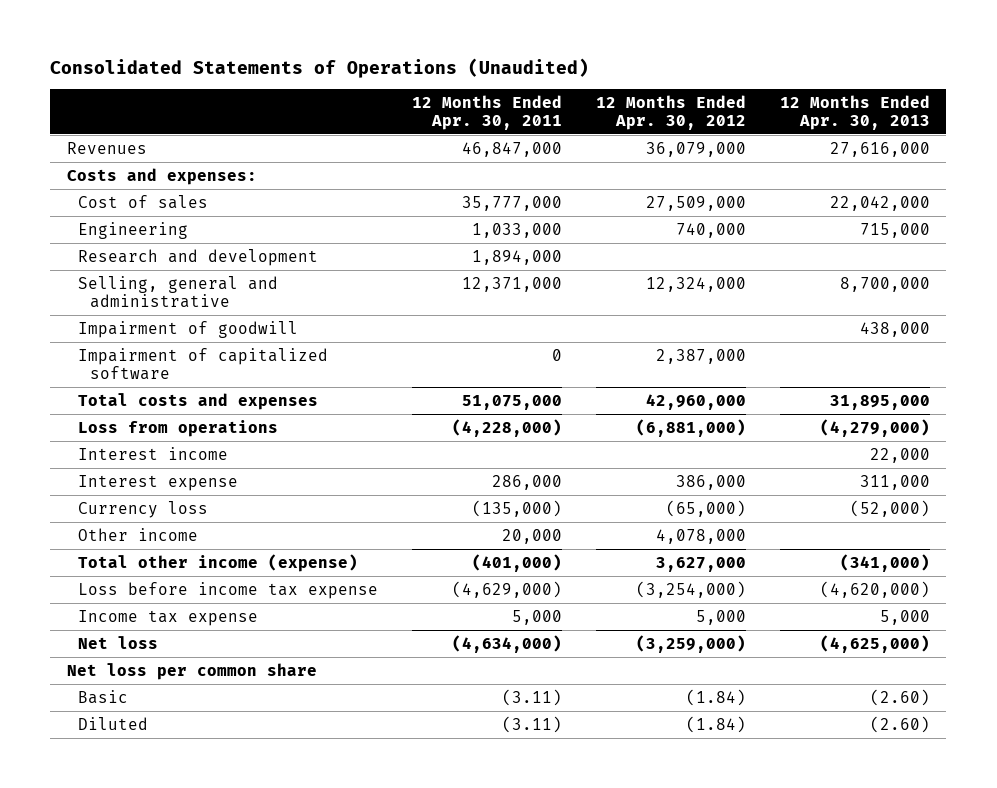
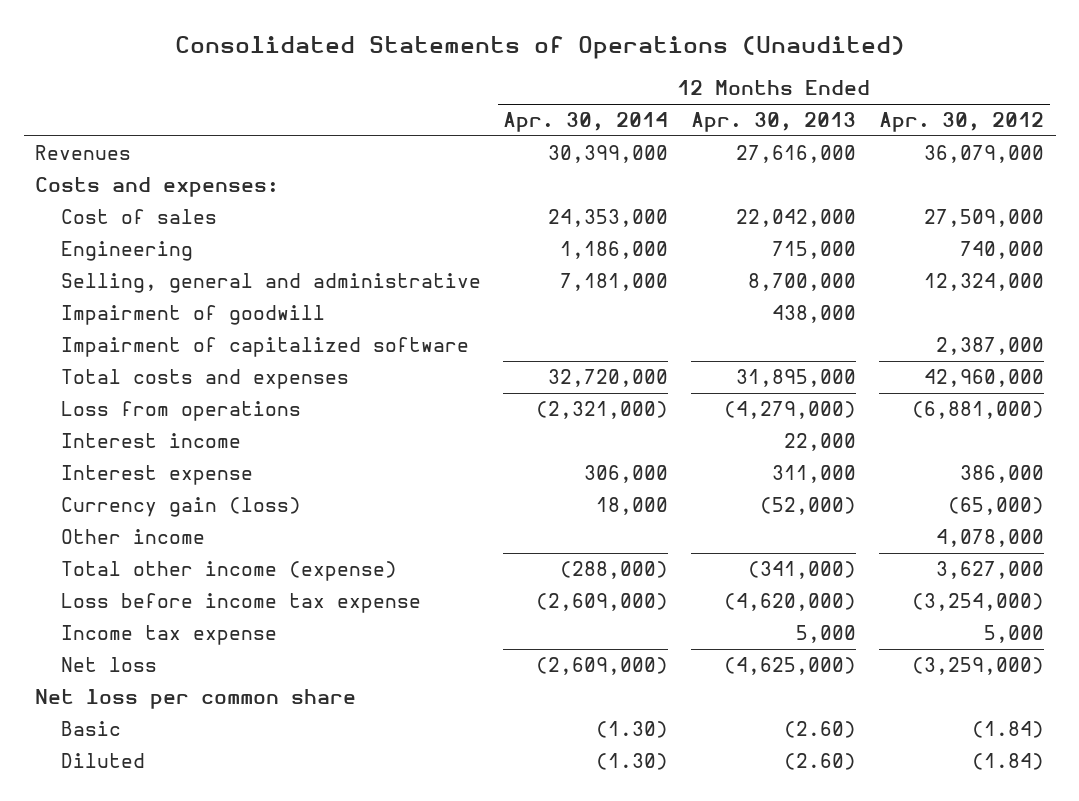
- | 12 Months Ended Apr. 30, 2011 | 12 Months Ended Apr. 30, 2012 | 12 Months Ended Apr. 30, 2013
+ | 12 Months Ended Apr. 30, 2014 | 12 Months Ended Apr. 30, 2013 | 12 Months Ended Apr. 30, 2012
- Research and development | 1,894,000 | |
- Currency loss | (135,000) | (65,000) | (52,000)
+ Currency gain (loss) | 18,000 | (52,000) | (65,000)

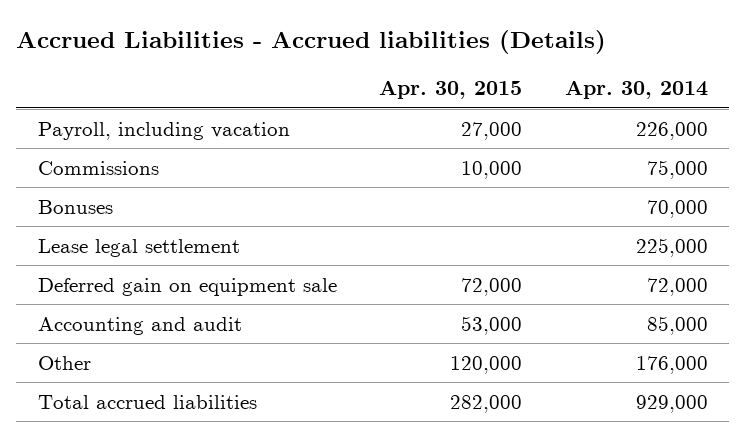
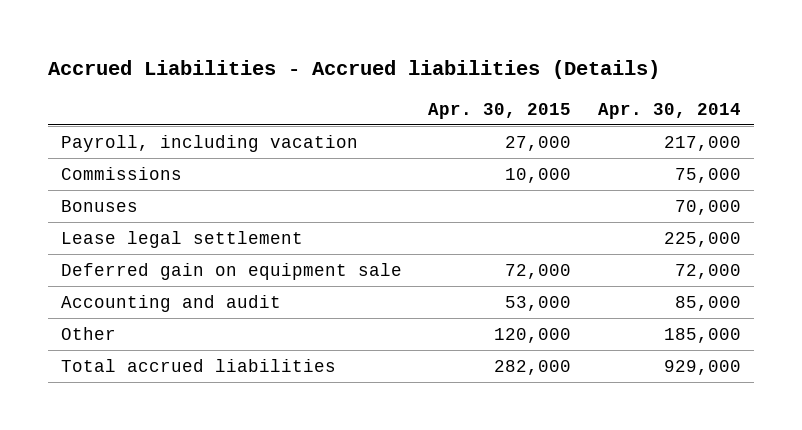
- Payroll, including vacation | 27,000 | 226,000
+ Payroll, including vacation | 27,000 | 217,000
- Other | 120,000 | 176,000
+ Other | 120,000 | 185,000

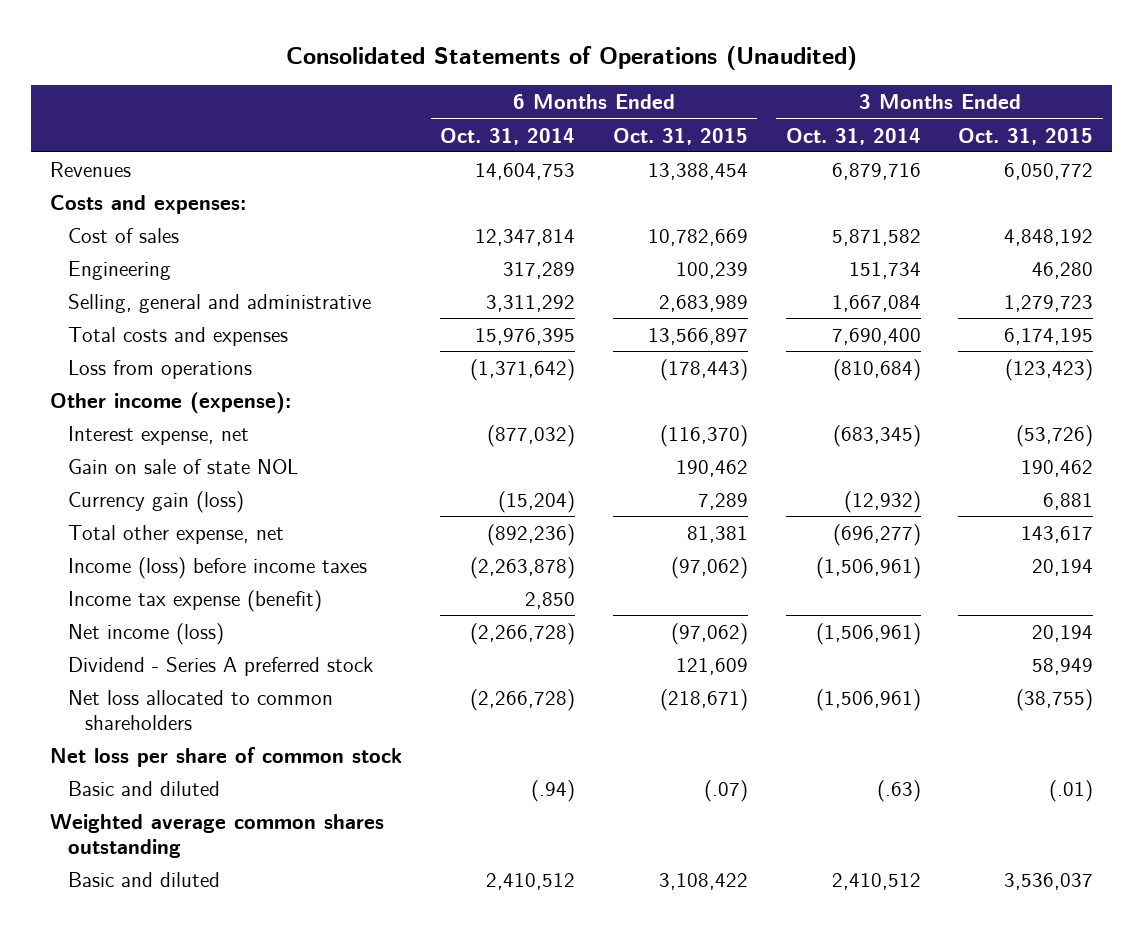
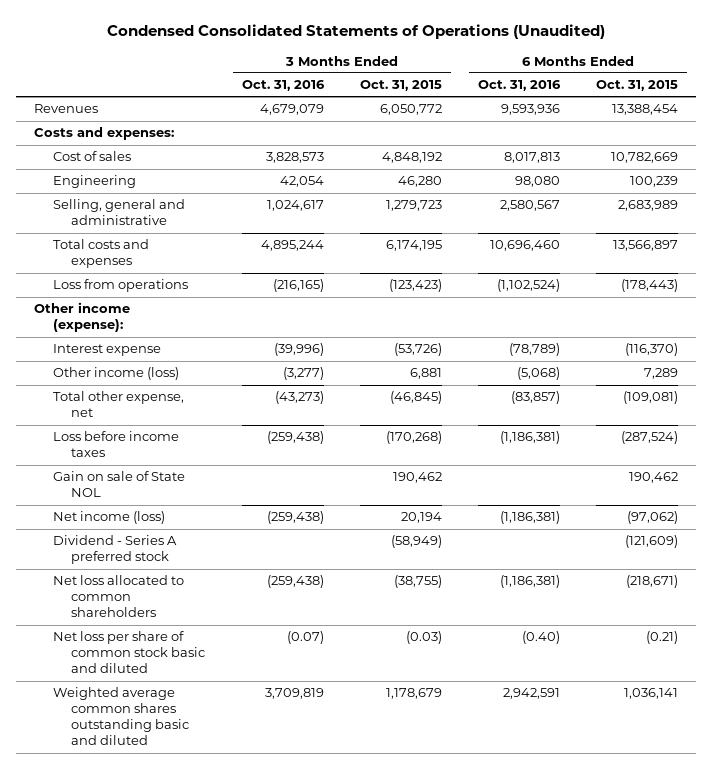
- Consolidated Statements of Operations (Unaudited)
+ Condensed Consolidated Statements of Operations (Unaudited)
- | 6 Months Ended Oct. 31, 2014 | 6 Months Ended Oct. 31, 2015 | 3 Months Ended Oct. 31, 2014 | 3 Months Ended Oct. 31, 2015
+ | 3 Months Ended Oct. 31, 2016 | 3 Months Ended Oct. 31, 2015 | 6 Months Ended Oct. 31, 2016 | 6 Months Ended Oct. 31, 2015
- Interest expense, net | (877,032) | (116,370) | (683,345) | (53,726)
- Gain on sale of state NOL | | 190,462 | | 190,462
- Currency gain (loss) | (15,204) | 7,289 | (12,932) | 6,881
- Total other expense, net | (892,236) | 81,381 | (696,277) | 143,617
- Income (loss) before income taxes | (2,263,878) | (97,062) | (1,506,961) | 20,194
- Income tax expense (benefit) | 2,850 | | |
+ Interest expense | (39,996) | (53,726) | (78,789) | (116,370)
+ Other income (loss) | (3,277) | 6,881 | (5,068) | 7,289
+ Total other expense, net | (43,273) | (46,845) | (83,857) | (109,081)
+ Loss before income taxes | (259,438) | (170,268) | (1,186,381) | (287,524)
+ Gain on sale of State NOL | | 190,462 | | 190,462
- Dividend - Series A preferred stock | | 121,609 | | 58,949
+ Dividend - Series A preferred stock | | (58,949) | | (121,609)
- Net loss per share of common stock
- Basic and diluted | (.94) | (.07) | (.63) | (.01)
- Weighted average common shares outstanding
- Basic and diluted | 2,410,512 | 3,108,422 | 2,410,512 | 3,536,037
+ Net loss per share of common stock basic and diluted | (0.07) | (0.03) | (0.40) | (0.21)
+ Weighted average common shares outstanding basic and diluted | 3,709,819 | 1,178,679 | 2,942,591 | 1,036,141

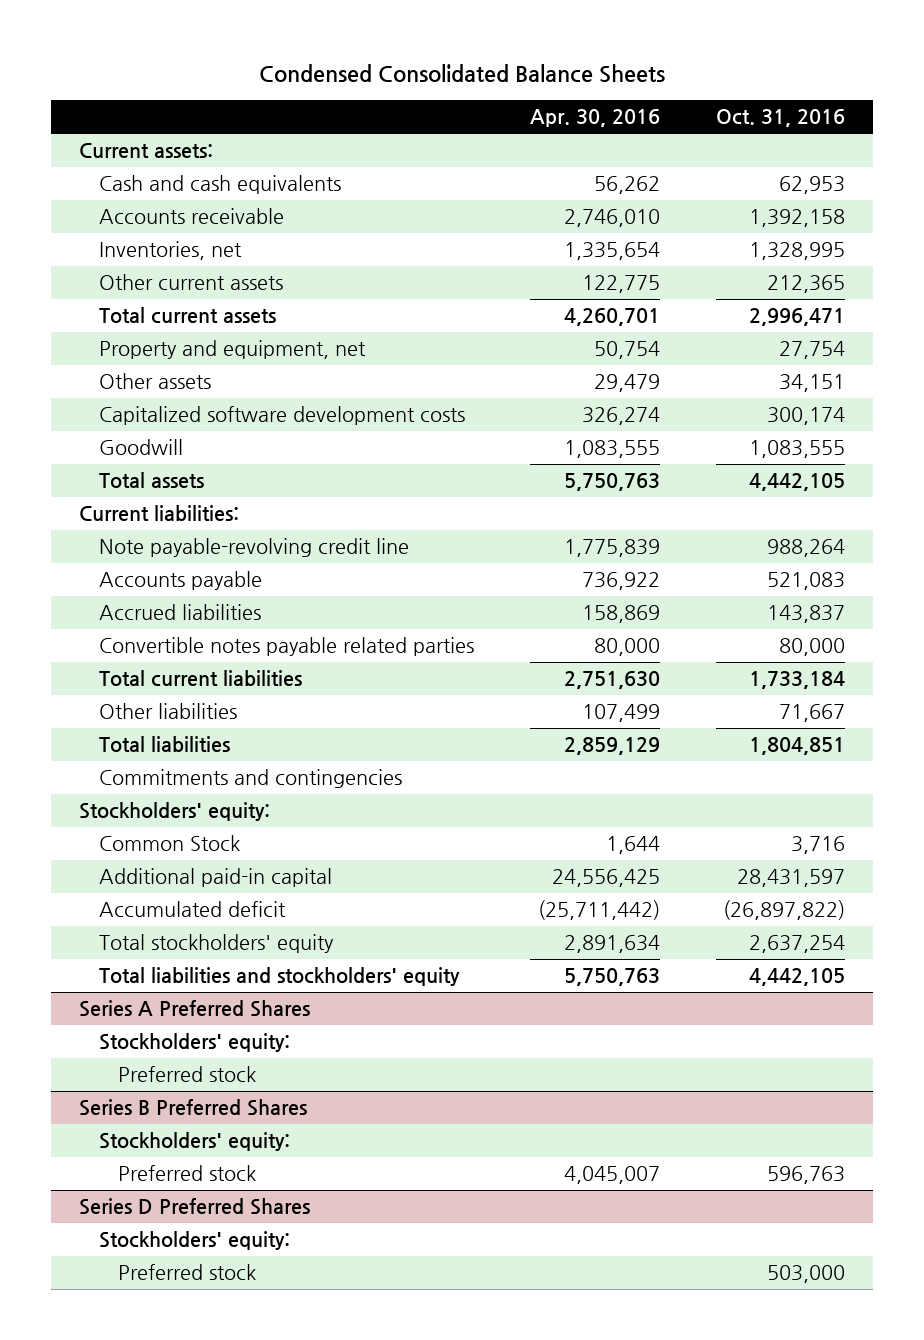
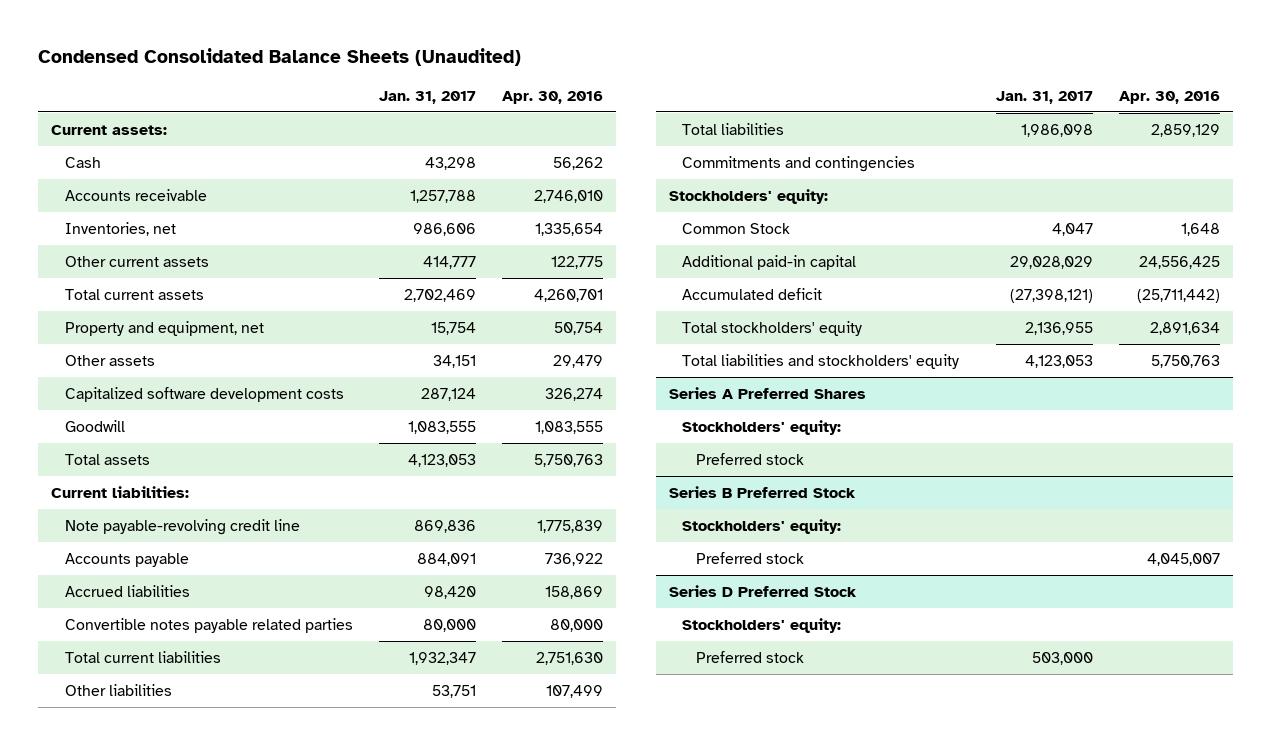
- Condensed Consolidated Balance Sheets
+ Condensed Consolidated Balance Sheets (Unaudited)
- | Apr. 30, 2016 | Oct. 31, 2016
+ | Jan. 31, 2017 | Apr. 30, 2016
- Cash and cash equivalents | 56,262 | 62,953
+ Cash | 43,298 | 56,262
- Common Stock | 1,644 | 3,716
+ Common Stock | 4,047 | 1,648
- Series B Preferred Shares
+ Series B Preferred Stock
- Series D Preferred Shares
+ Series D Preferred Stock

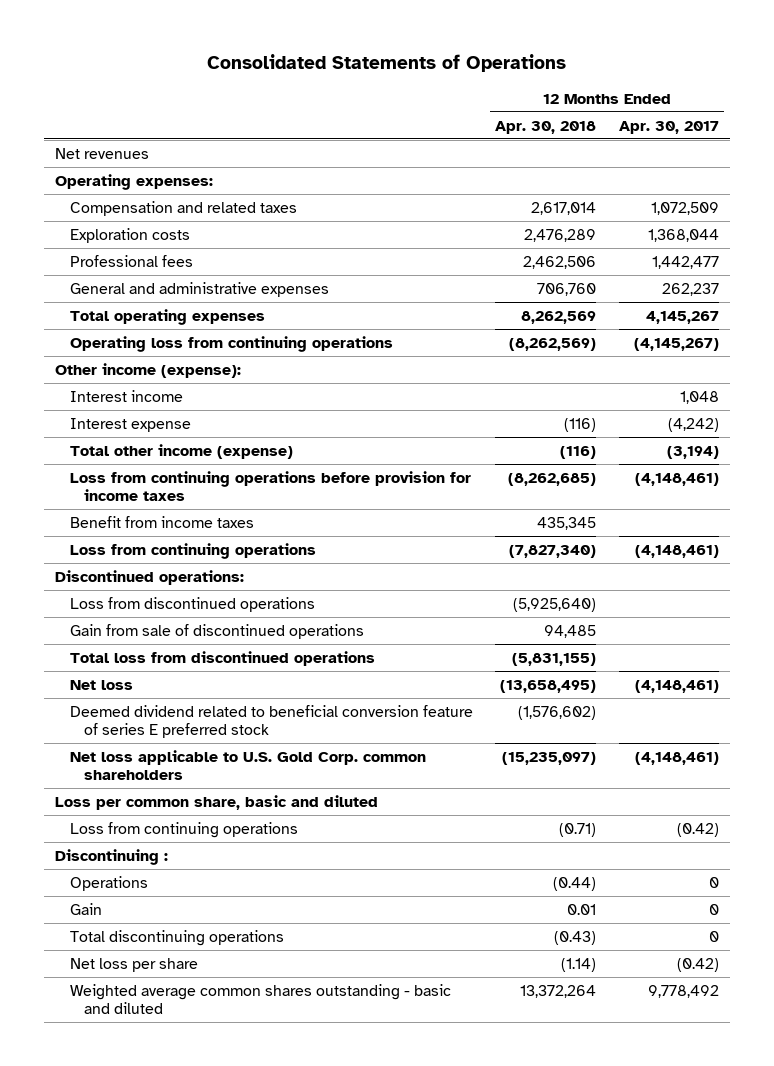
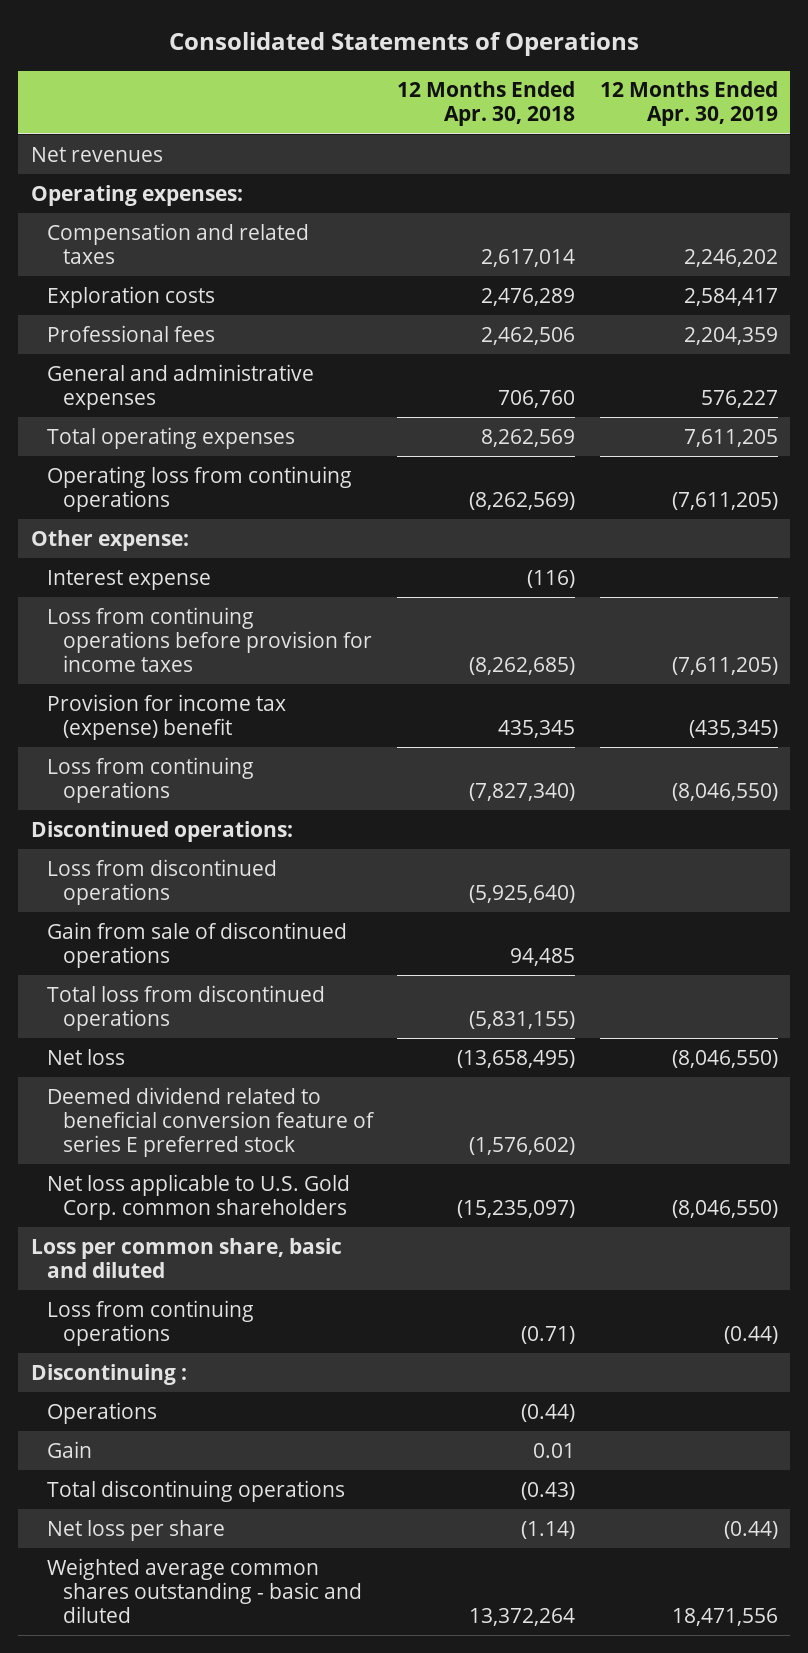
- | 12 Months Ended Apr. 30, 2018 | 12 Months Ended Apr. 30, 2017
+ | 12 Months Ended Apr. 30, 2018 | 12 Months Ended Apr. 30, 2019
- Other income (expense):
- Interest income | | 1,048
+ Other expense:
- Total other income (expense) | (116) | (3,194)
- Benefit from income taxes | 435,345 |
+ Provision for income tax (expense) benefit | 435,345 | (435,345)

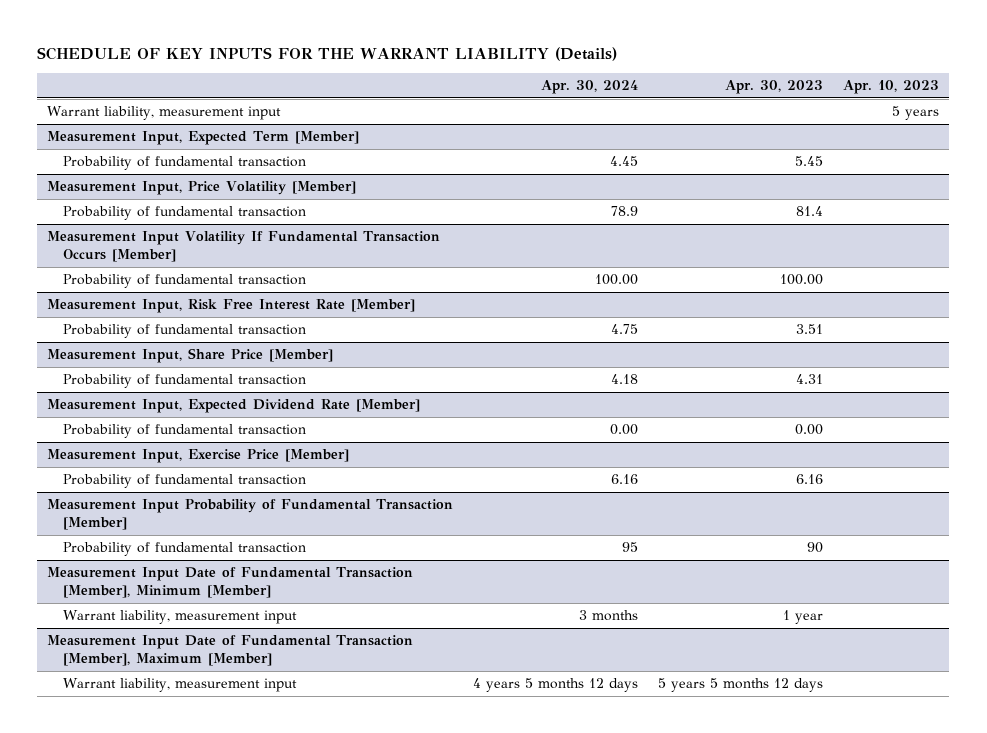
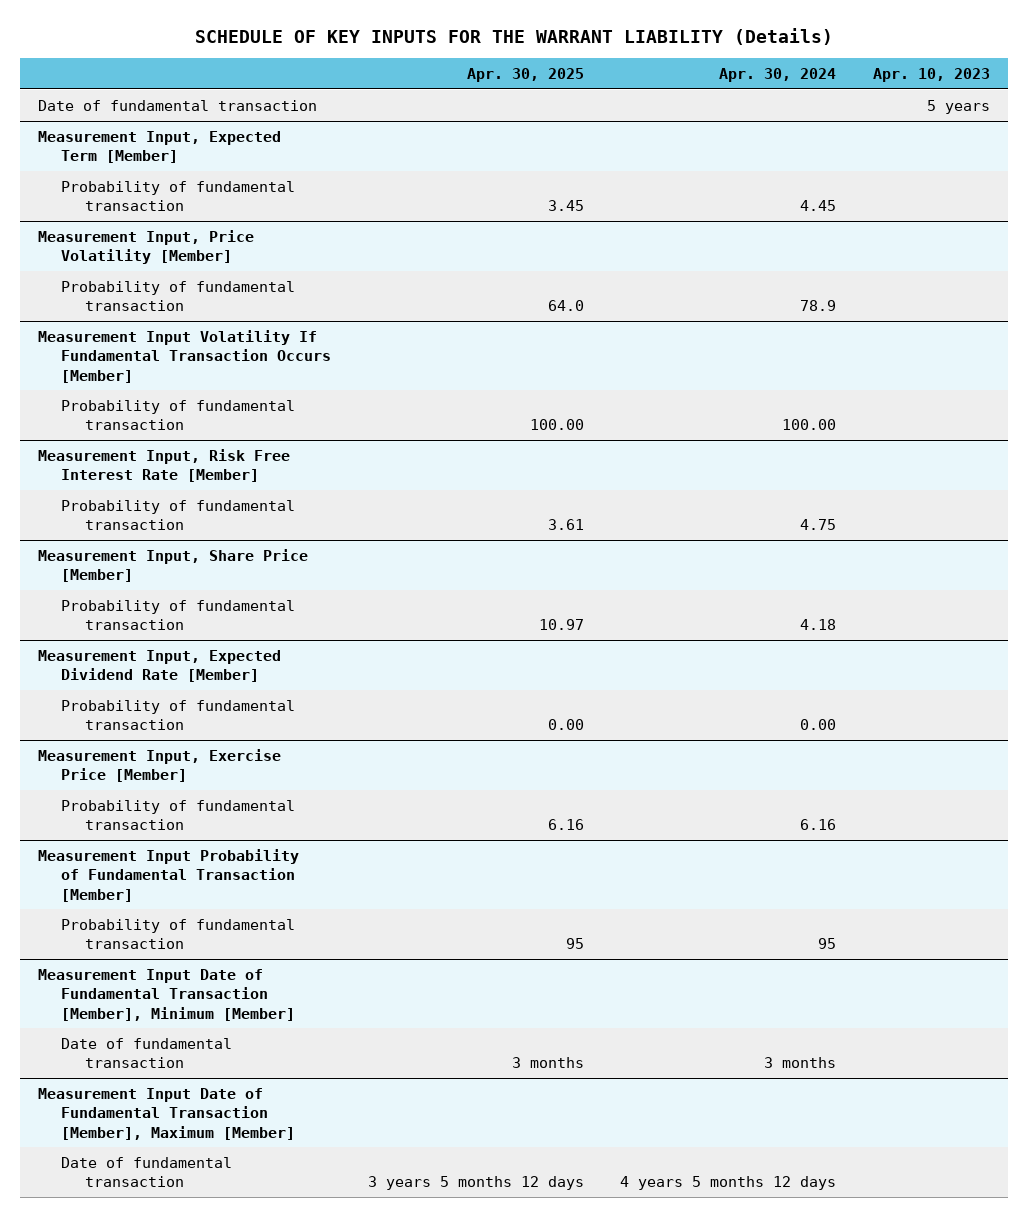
- | Apr. 30, 2024 | Apr. 30, 2023 | Apr. 10, 2023
+ | Apr. 30, 2025 | Apr. 30, 2024 | Apr. 10, 2023
- Warrant liability, measurement input | | | 5 years
+ Date of fundamental transaction | | | 5 years
@ Measurement Input Date of Fundamental Transaction [Member], Minimum [Member]
- Warrant liability, measurement input | 3 months | 1 year |
+ Date of fundamental transaction | 3 months | 3 months |
@ Measurement Input Date of Fundamental Transaction [Member], Maximum [Member]
- Warrant liability, measurement input | 4 years 5 months 12 days | 5 years 5 months 12 days |
+ Date of fundamental transaction | 3 years 5 months 12 days | 4 years 5 months 12 days |

